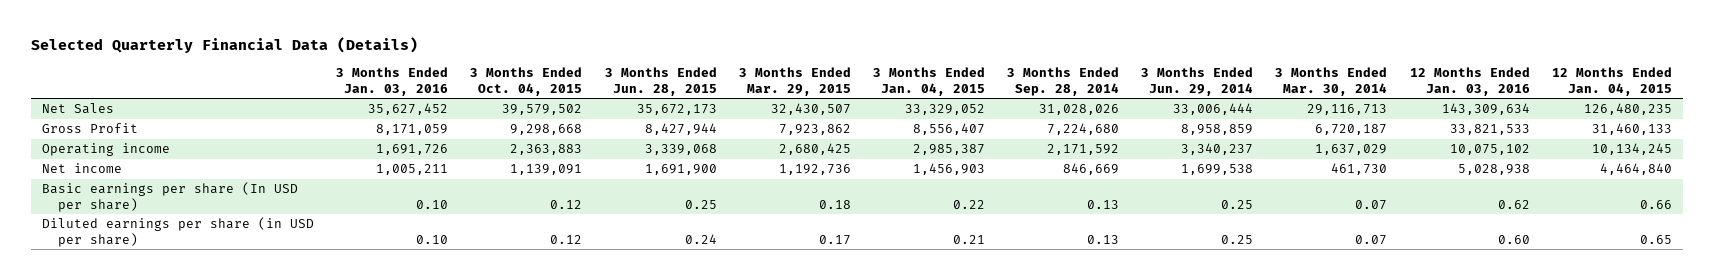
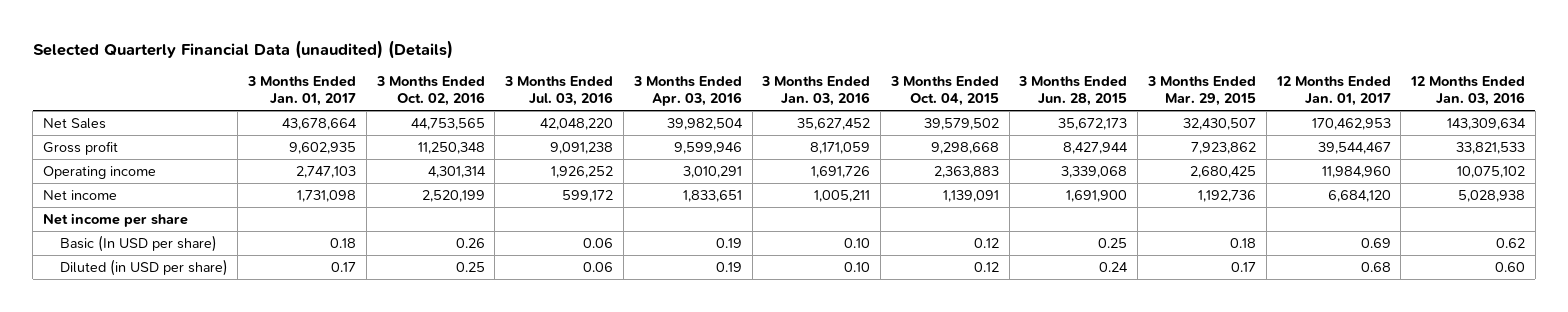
- Selected Quarterly Financial Data (Details)
+ Selected Quarterly Financial Data (unaudited) (Details)
- | 3 Months Ended Jan. 03, 2016 | 3 Months Ended Oct. 04, 2015 | 3 Months Ended Jun. 28, 2015 | 3 Months Ended Mar. 29, 2015 | 3 Months Ended Jan. 04, 2015 | 3 Months Ended Sep. 28, 2014 | 3 Months Ended Jun. 29, 2014 | 3 Months Ended Mar. 30, 2014 | 12 Months Ended Jan. 03, 2016 | 12 Months Ended Jan. 04, 2015
+ | 3 Months Ended Jan. 01, 2017 | 3 Months Ended Oct. 02, 2016 | 3 Months Ended Jul. 03, 2016 | 3 Months Ended Apr. 03, 2016 | 3 Months Ended Jan. 03, 2016 | 3 Months Ended Oct. 04, 2015 | 3 Months Ended Jun. 28, 2015 | 3 Months Ended Mar. 29, 2015 | 12 Months Ended Jan. 01, 2017 | 12 Months Ended Jan. 03, 2016
- Gross Profit | 8,171,059 | 9,298,668 | 8,427,944 | 7,923,862 | 8,556,407 | 7,224,680 | 8,958,859 | 6,720,187 | 33,821,533 | 31,460,133
+ Gross profit | 9,602,935 | 11,250,348 | 9,091,238 | 9,599,946 | 8,171,059 | 9,298,668 | 8,427,944 | 7,923,862 | 39,544,467 | 33,821,533
- Basic earnings per share (In USD per share) | 0.10 | 0.12 | 0.25 | 0.18 | 0.22 | 0.13 | 0.25 | 0.07 | 0.62 | 0.66
- Diluted earnings per share (in USD per share) | 0.10 | 0.12 | 0.24 | 0.17 | 0.21 | 0.13 | 0.25 | 0.07 | 0.60 | 0.65
+ Net income per share
+ Basic (In USD per share) | 0.18 | 0.26 | 0.06 | 0.19 | 0.10 | 0.12 | 0.25 | 0.18 | 0.69 | 0.62
+ Diluted (in USD per share) | 0.17 | 0.25 | 0.06 | 0.19 | 0.10 | 0.12 | 0.24 | 0.17 | 0.68 | 0.60

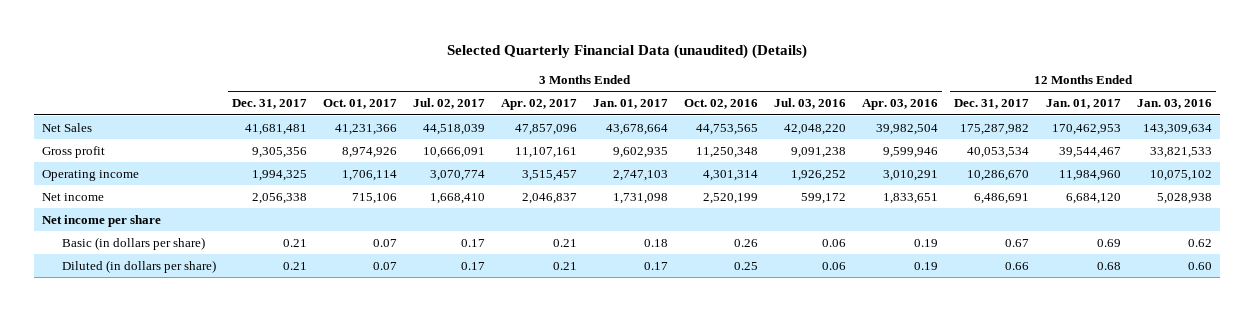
- | 3 Months Ended Jan. 01, 2017 | 3 Months Ended Oct. 02, 2016 | 3 Months Ended Jul. 03, 2016 | 3 Months Ended Apr. 03, 2016 | 3 Months Ended Jan. 03, 2016 | 3 Months Ended Oct. 04, 2015 | 3 Months Ended Jun. 28, 2015 | 3 Months Ended Mar. 29, 2015 | 12 Months Ended Jan. 01, 2017 | 12 Months Ended Jan. 03, 2016
+ | 3 Months Ended Dec. 31, 2017 | 3 Months Ended Oct. 01, 2017 | 3 Months Ended Jul. 02, 2017 | 3 Months Ended Apr. 02, 2017 | 3 Months Ended Jan. 01, 2017 | 3 Months Ended Oct. 02, 2016 | 3 Months Ended Jul. 03, 2016 | 3 Months Ended Apr. 03, 2016 | 12 Months Ended Dec. 31, 2017 | 12 Months Ended Jan. 01, 2017 | 12 Months Ended Jan. 03, 2016
- Basic (In USD per share) | 0.18 | 0.26 | 0.06 | 0.19 | 0.10 | 0.12 | 0.25 | 0.18 | 0.69 | 0.62
- Diluted (in USD per share) | 0.17 | 0.25 | 0.06 | 0.19 | 0.10 | 0.12 | 0.24 | 0.17 | 0.68 | 0.60
+ Basic (in dollars per share) | 0.21 | 0.07 | 0.17 | 0.21 | 0.18 | 0.26 | 0.06 | 0.19 | 0.67 | 0.69 | 0.62
+ Diluted (in dollars per share) | 0.21 | 0.07 | 0.17 | 0.21 | 0.17 | 0.25 | 0.06 | 0.19 | 0.66 | 0.68 | 0.60

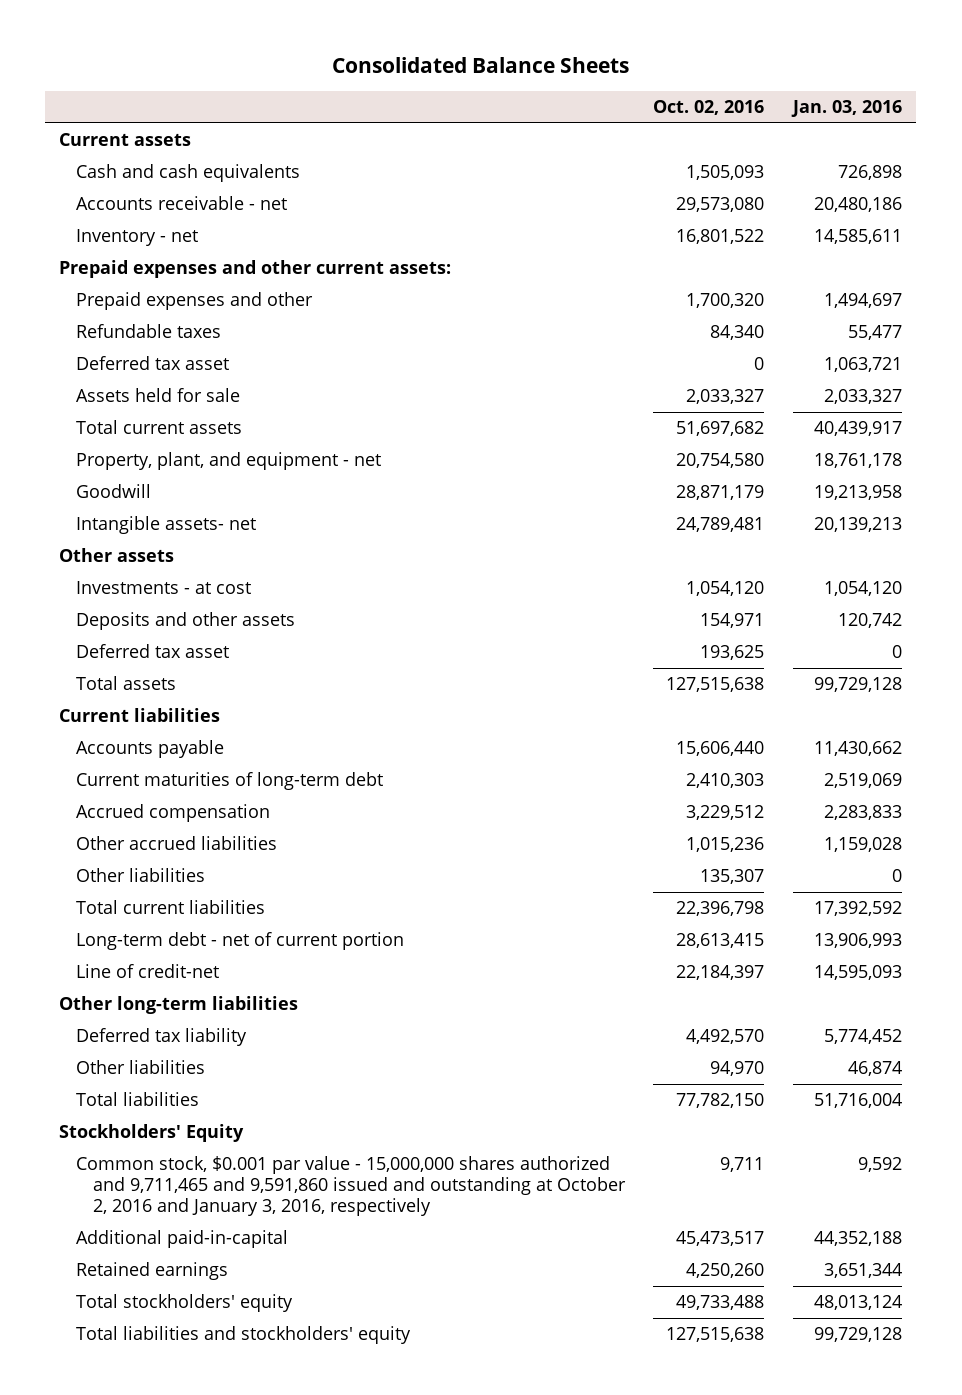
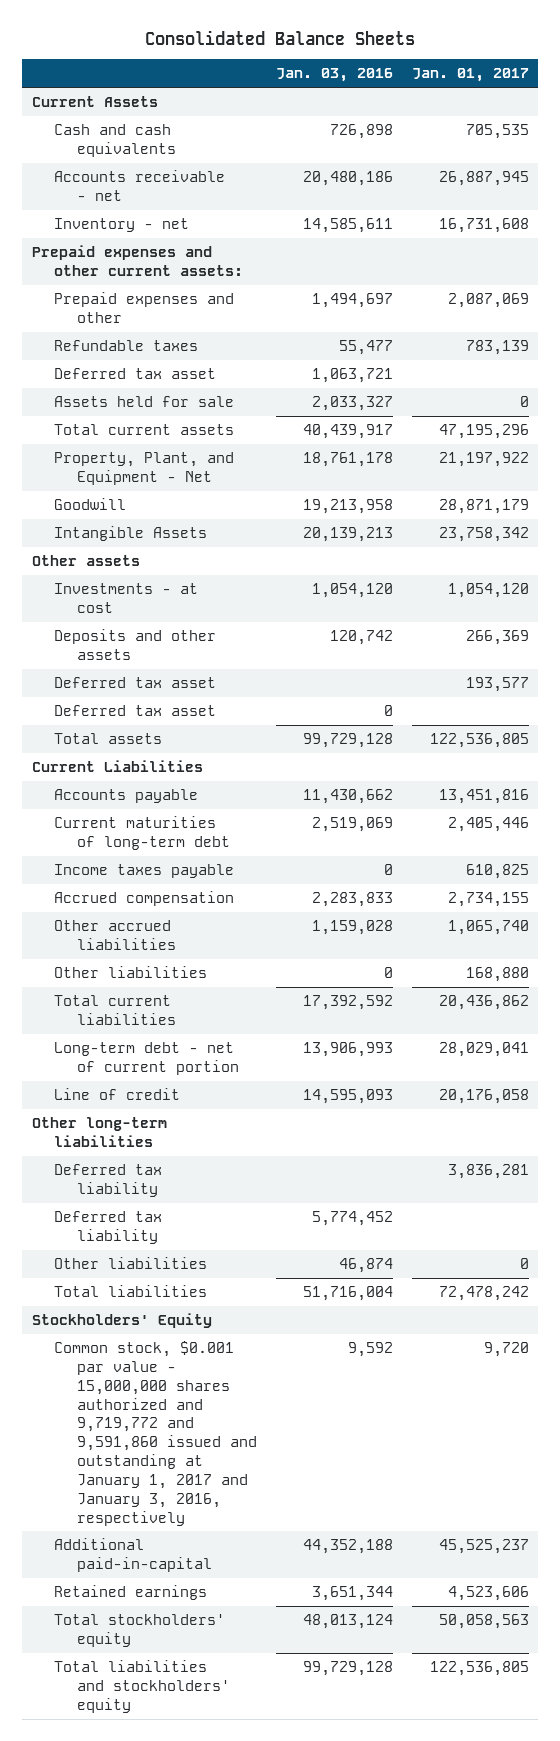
- | Oct. 02, 2016 | Jan. 03, 2016
+ | Jan. 03, 2016 | Jan. 01, 2017
- Current assets
+ Current Assets
- Property, plant, and equipment - net | 20,754,580 | 18,761,178
+ Property, Plant, and Equipment - Net | 18,761,178 | 21,197,922
- Intangible assets- net | 24,789,481 | 20,139,213
+ Intangible Assets | 20,139,213 | 23,758,342
+ Deferred tax asset | | 193,577
- Current liabilities
+ Current Liabilities
+ Income taxes payable | 0 | 610,825
- Line of credit-net | 22,184,397 | 14,595,093
+ Line of credit | 14,595,093 | 20,176,058
+ Deferred tax liability | | 3,836,281
- Common stock, $0.001 par value - 15,000,000 shares authorized and 9,711,465 and 9,591,860 issued and outstanding at October 2, 2016 and January 3, 2016, respectively | 9,711 | 9,592
+ Common stock, $0.001 par value - 15,000,000 shares authorized and 9,719,772 and 9,591,860 issued and outstanding at January 1, 2017 and January 3, 2016, respectively | 9,592 | 9,720

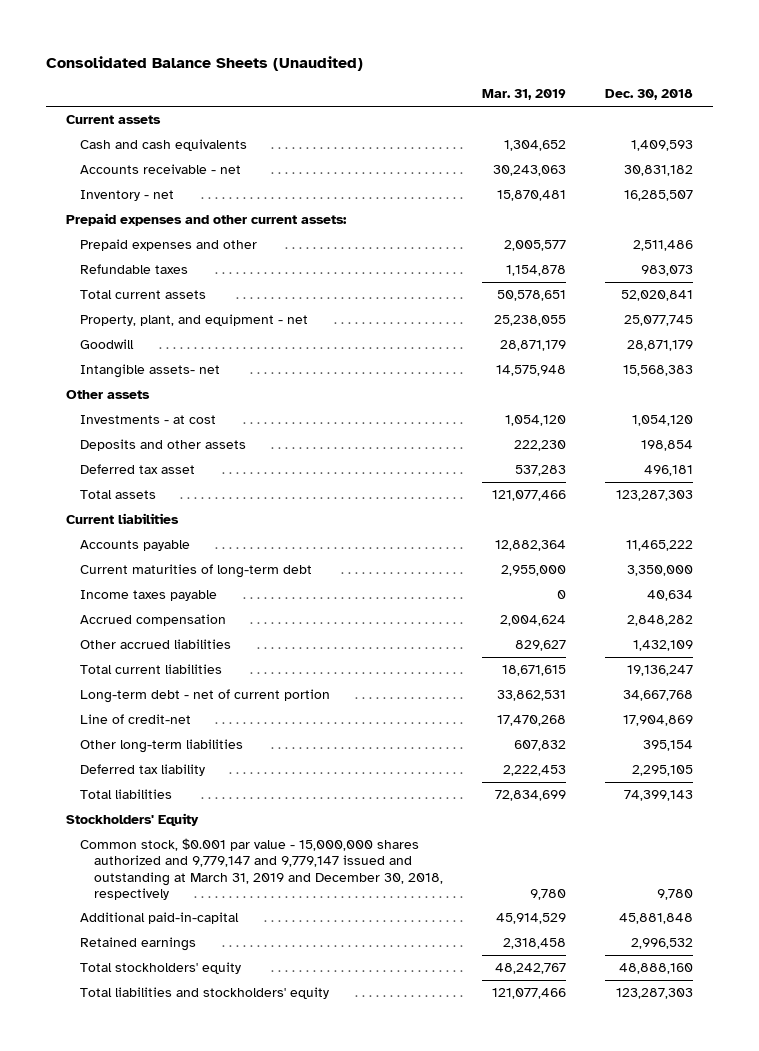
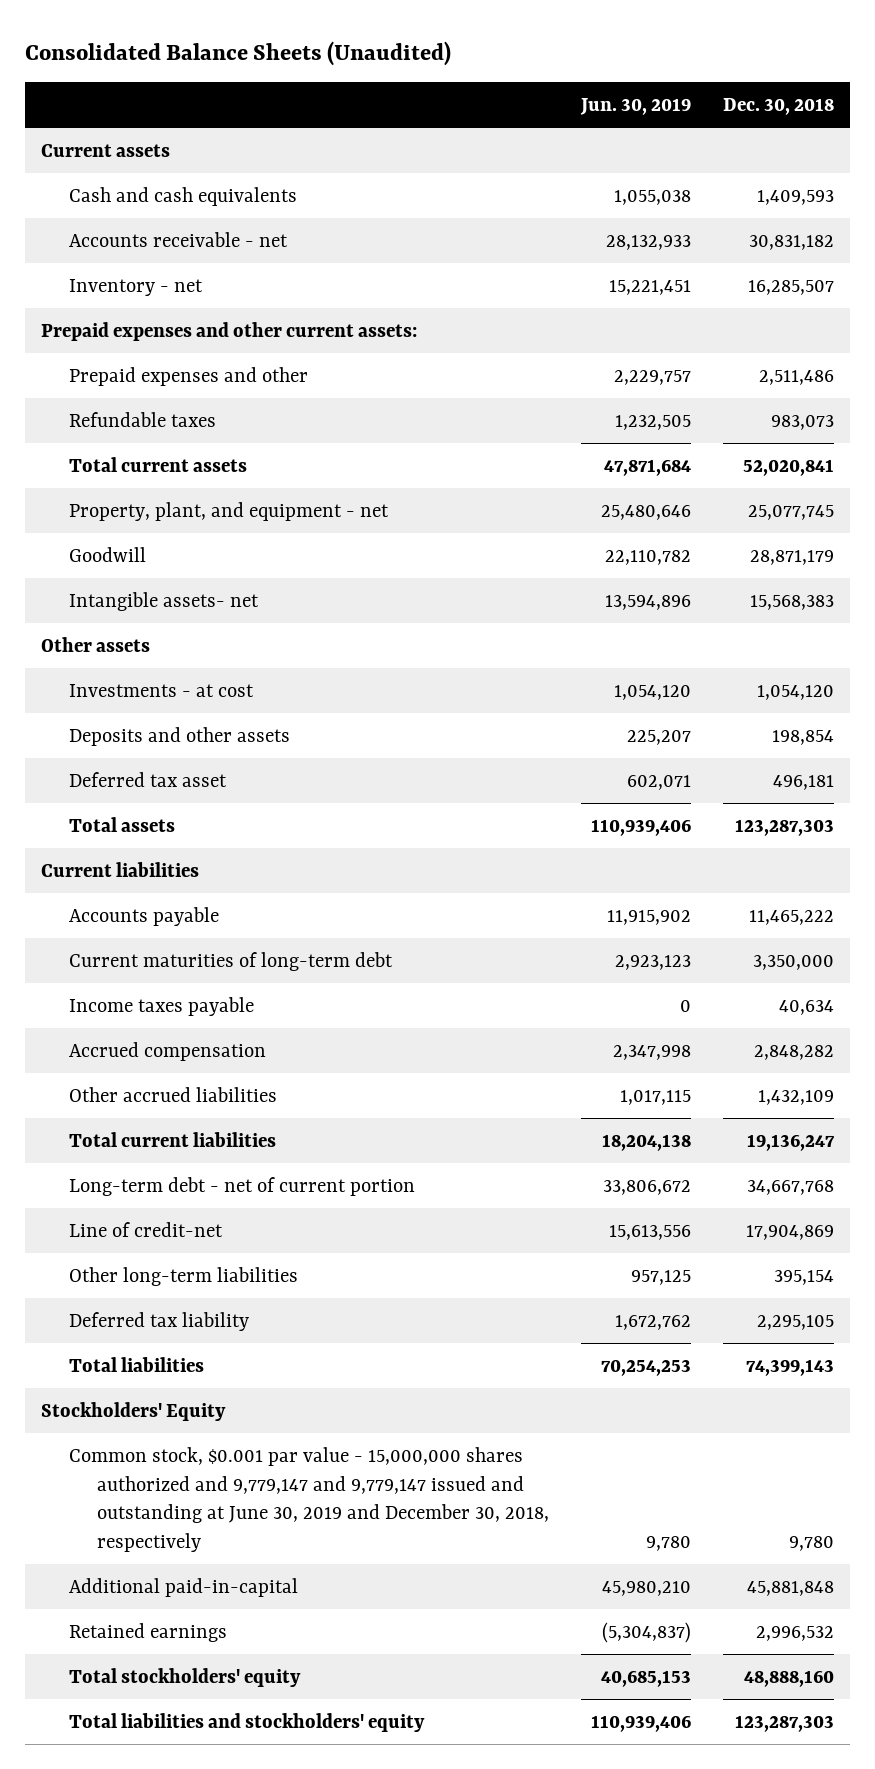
- | Mar. 31, 2019 | Dec. 30, 2018
+ | Jun. 30, 2019 | Dec. 30, 2018
- Common stock, $0.001 par value - 15,000,000 shares authorized and 9,779,147 and 9,779,147 issued and outstanding at March 31, 2019 and December 30, 2018, respectively | 9,780 | 9,780
+ Common stock, $0.001 par value - 15,000,000 shares authorized and 9,779,147 and 9,779,147 issued and outstanding at June 30, 2019 and December 30, 2018, respectively | 9,780 | 9,780

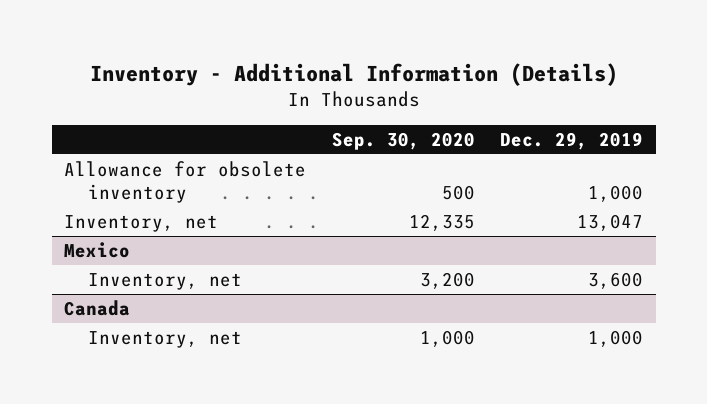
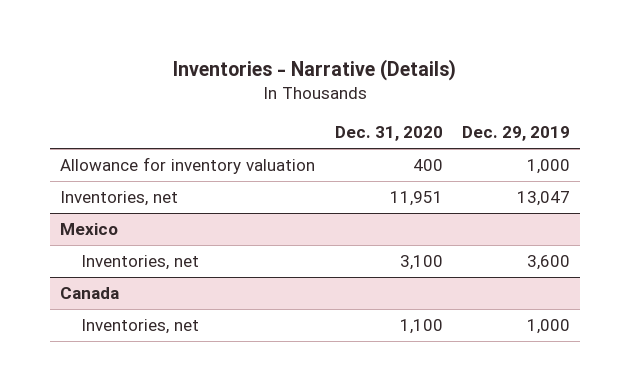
- Inventory - Additional Information (Details)
+ Inventories - Narrative (Details)
- | Sep. 30, 2020 | Dec. 29, 2019
+ | Dec. 31, 2020 | Dec. 29, 2019
- Allowance for obsolete inventory | 500 | 1,000
- Inventory, net | 12,335 | 13,047
+ Allowance for inventory valuation | 400 | 1,000
+ Inventories, net | 11,951 | 13,047
@ Mexico
- Inventory, net | 3,200 | 3,600
+ Inventories, net | 3,100 | 3,600
@ Canada
- Inventory, net | 1,000 | 1,000
+ Inventories, net | 1,100 | 1,000

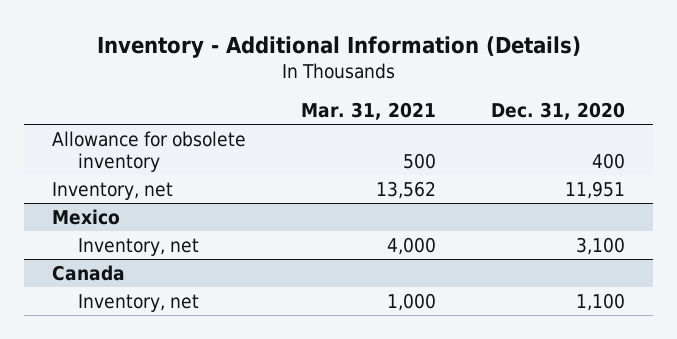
- Inventories - Narrative (Details)
+ Inventory - Additional Information (Details)
- | Dec. 31, 2020 | Dec. 29, 2019
+ | Mar. 31, 2021 | Dec. 31, 2020
- Allowance for inventory valuation | 400 | 1,000
- Inventories, net | 11,951 | 13,047
+ Allowance for obsolete inventory | 500 | 400
+ Inventory, net | 13,562 | 11,951
@ Mexico
- Inventories, net | 3,100 | 3,600
+ Inventory, net | 4,000 | 3,100
@ Canada
- Inventories, net | 1,100 | 1,000
+ Inventory, net | 1,000 | 1,100

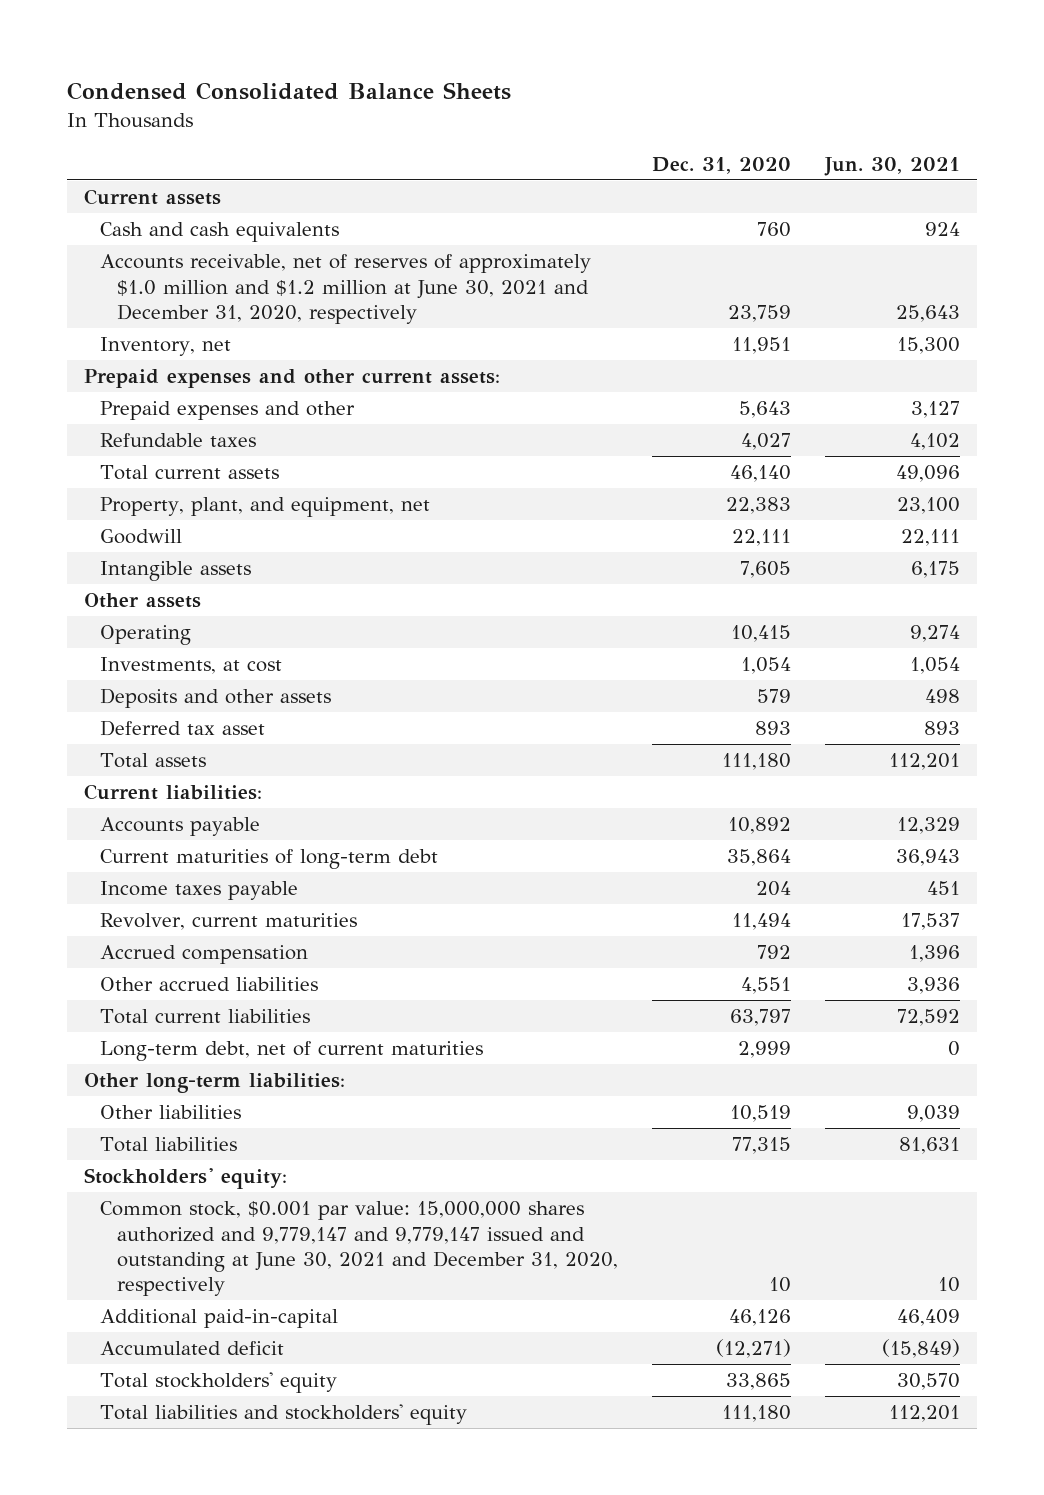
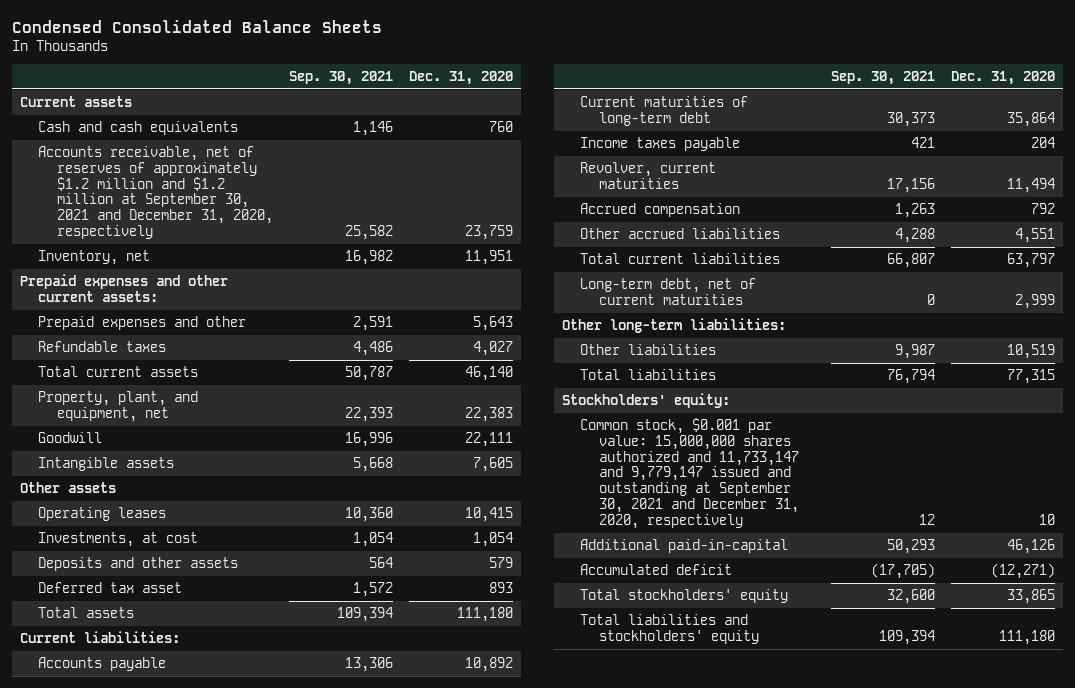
- | Dec. 31, 2020 | Jun. 30, 2021
+ | Sep. 30, 2021 | Dec. 31, 2020
- Accounts receivable, net of reserves of approximately $1.0 million and $1.2 million at June 30, 2021 and December 31, 2020, respectively | 23,759 | 25,643
+ Accounts receivable, net of reserves of approximately $1.2 million and $1.2 million at September 30, 2021 and December 31, 2020, respectively | 25,582 | 23,759
- Operating | 10,415 | 9,274
+ Operating leases | 10,360 | 10,415
- Common stock, $0.001 par value: 15,000,000 shares authorized and 9,779,147 and 9,779,147 issued and outstanding at June 30, 2021 and December 31, 2020, respectively | 10 | 10
+ Common stock, $0.001 par value: 15,000,000 shares authorized and 11,733,147 and 9,779,147 issued and outstanding at September 30, 2021 and December 31, 2020, respectively | 12 | 10

